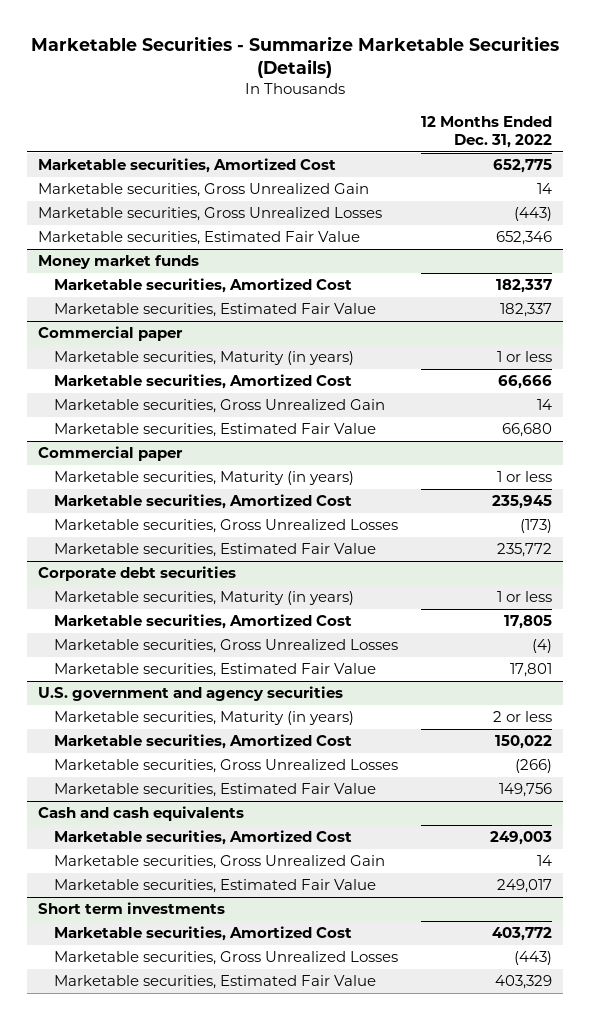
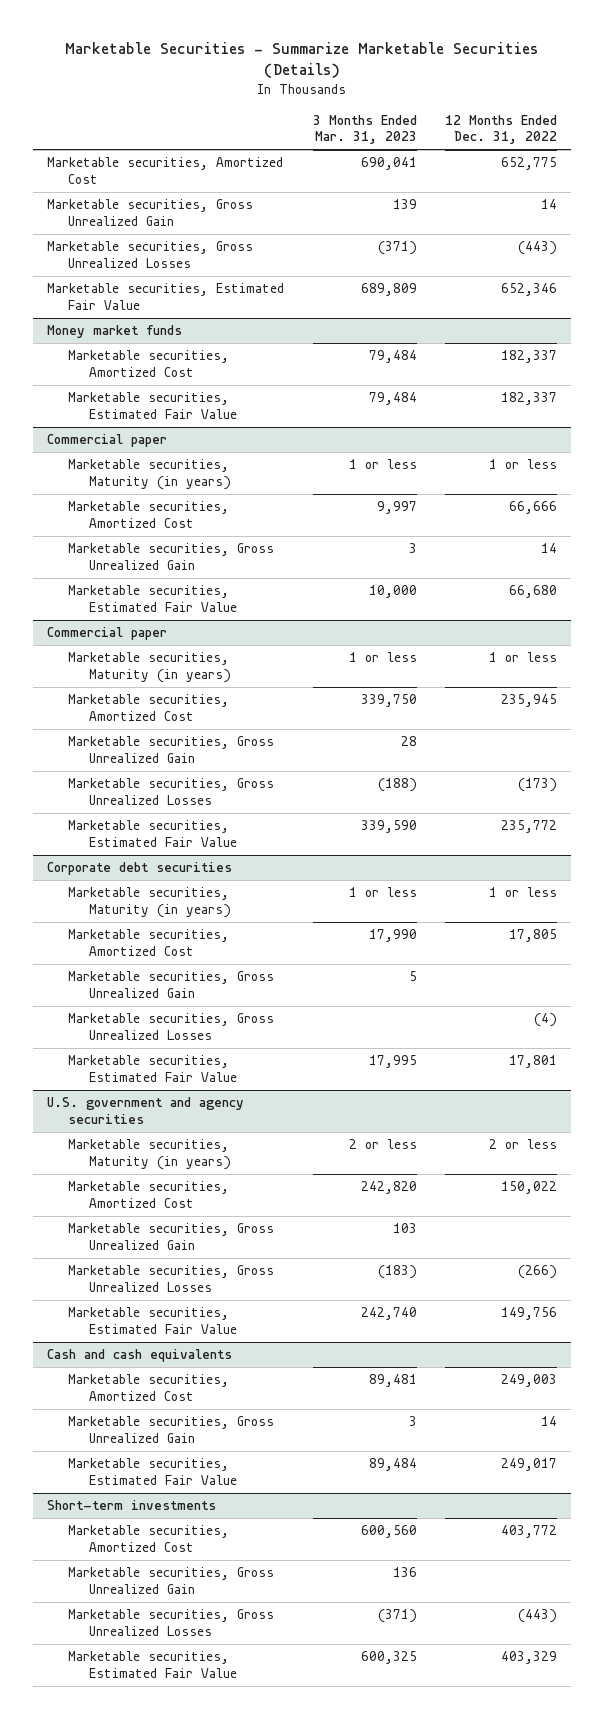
- | 12 Months Ended Dec. 31, 2022
+ | 3 Months Ended Mar. 31, 2023 | 12 Months Ended Dec. 31, 2022
@ Commercial paper
+ Marketable securities, Gross Unrealized Gain | 28 |
@ Corporate debt securities
+ Marketable securities, Gross Unrealized Gain | 5 |
@ U.S. government and agency securities
+ Marketable securities, Gross Unrealized Gain | 103 |
- Short term investments
+ Short-term investments
+ Marketable securities, Gross Unrealized Gain | 136 |

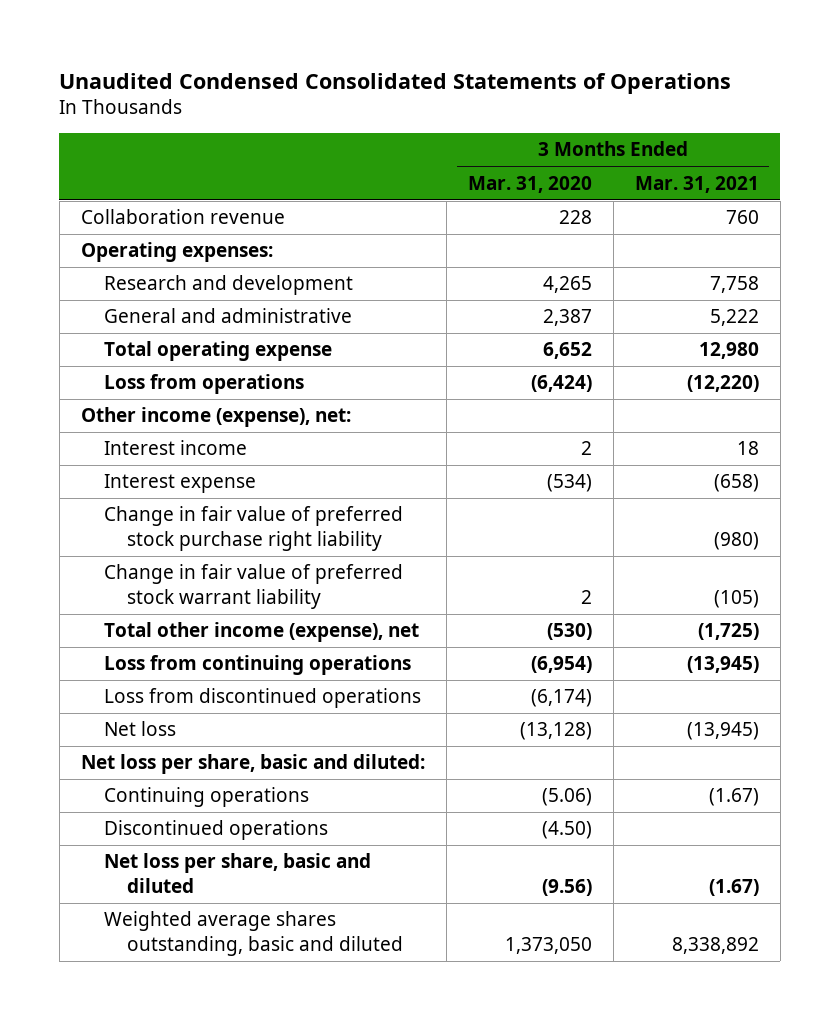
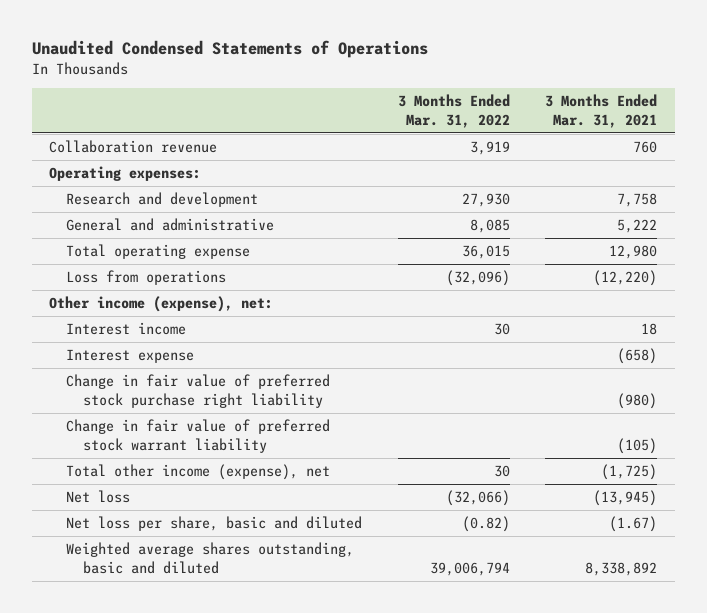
- Unaudited Condensed Consolidated Statements of Operations
+ Unaudited Condensed Statements of Operations
- | 3 Months Ended Mar. 31, 2020 | 3 Months Ended Mar. 31, 2021
+ | 3 Months Ended Mar. 31, 2022 | 3 Months Ended Mar. 31, 2021
- Loss from continuing operations | (6,954) | (13,945)
- Loss from discontinued operations | (6,174) |
- Net loss per share, basic and diluted:
- Continuing operations | (5.06) | (1.67)
- Discontinued operations | (4.50) |

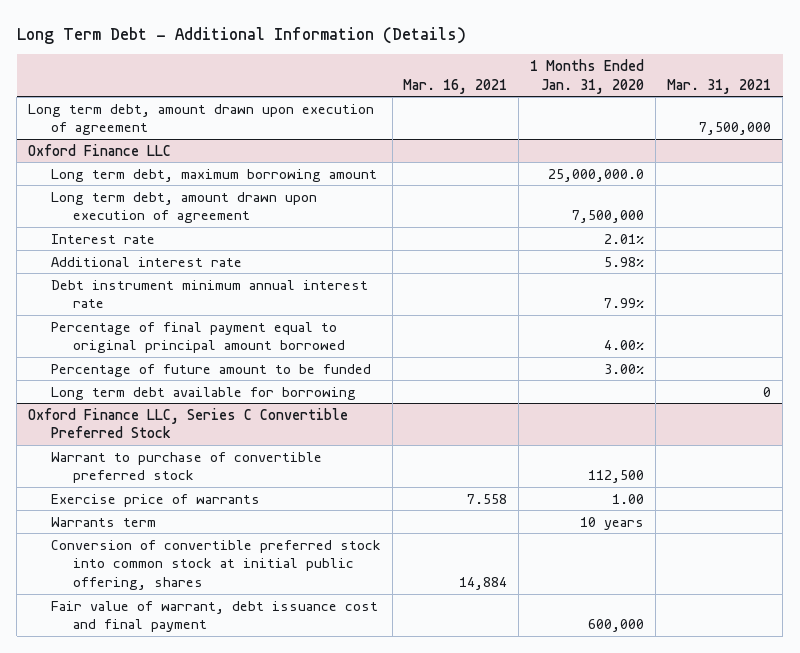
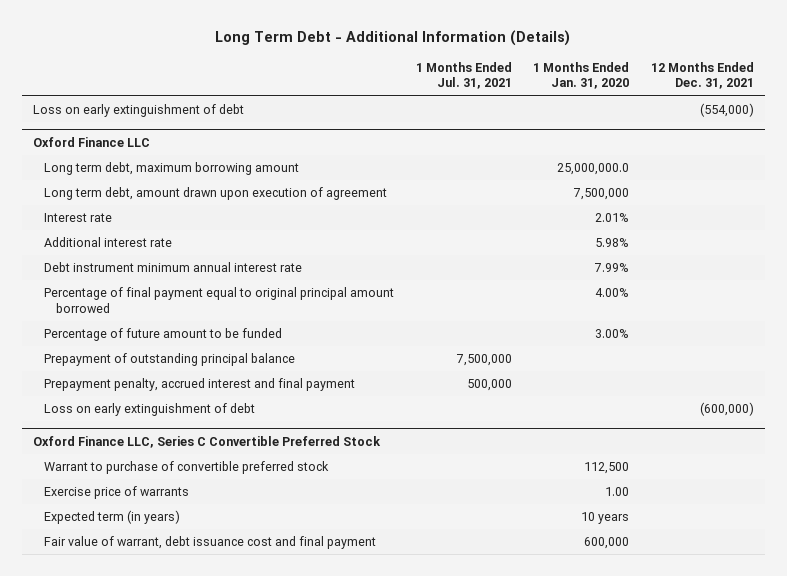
- | Mar. 16, 2021 | 1 Months Ended Jan. 31, 2020 | Mar. 31, 2021
+ | 1 Months Ended Jul. 31, 2021 | 1 Months Ended Jan. 31, 2020 | 12 Months Ended Dec. 31, 2021
- Long term debt, amount drawn upon execution of agreement | | | 7,500,000
+ Loss on early extinguishment of debt | | | (554,000)
@ Oxford Finance LLC
- Long term debt available for borrowing | | | 0
+ Prepayment of outstanding principal balance | 7,500,000 | |
+ Prepayment penalty, accrued interest and final payment | 500,000 | |
+ Loss on early extinguishment of debt | | | (600,000)
@ Oxford Finance LLC, Series C Convertible Preferred Stock
- Warrants term | | 10 years |
- Conversion of convertible preferred stock into common stock at initial public offering, shares | 14,884 | |
+ Expected term (in years) | | 10 years |

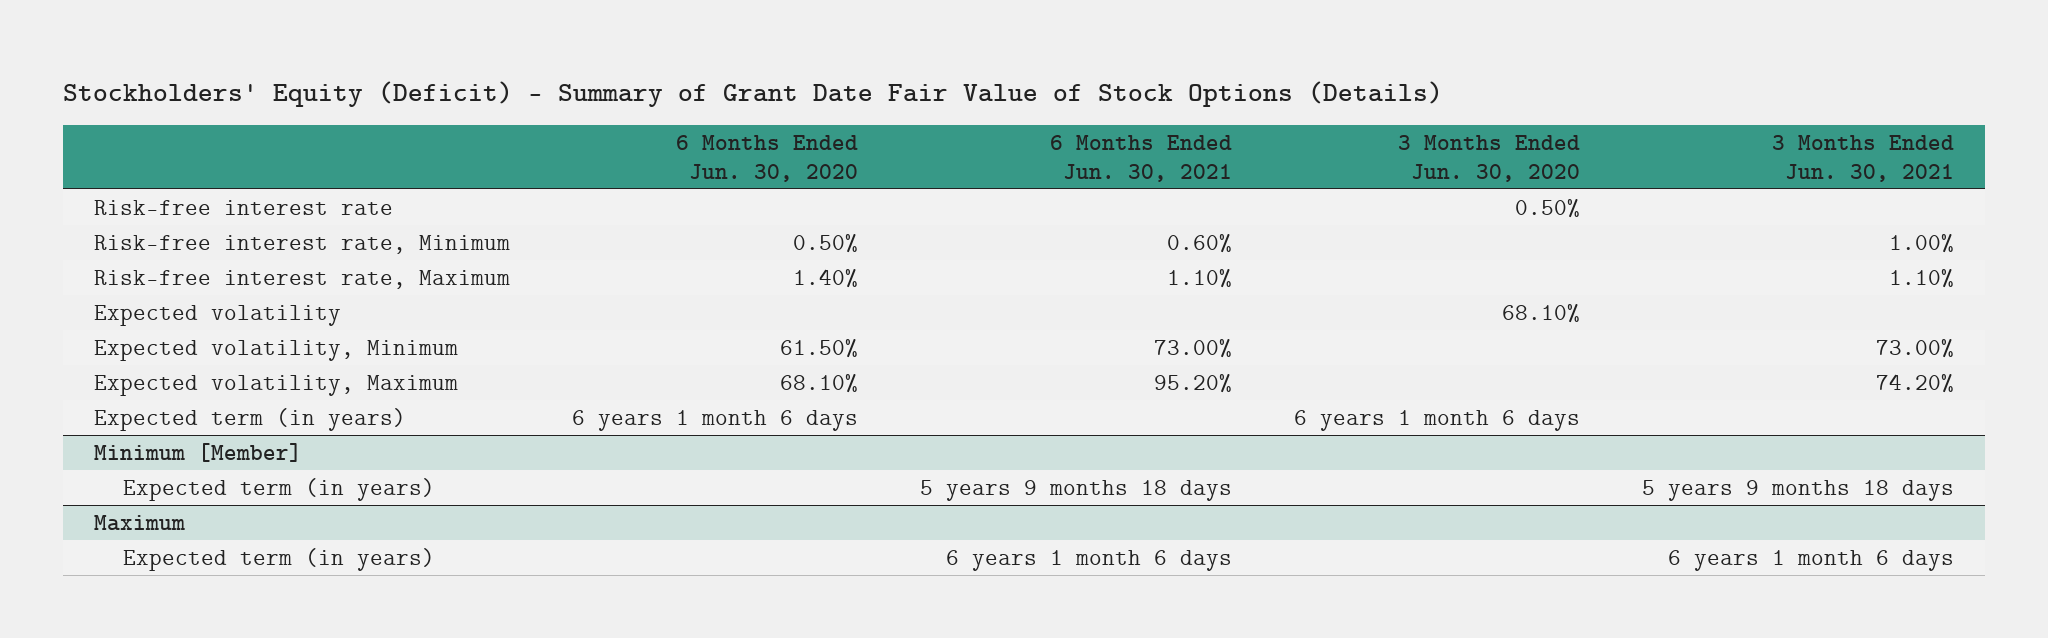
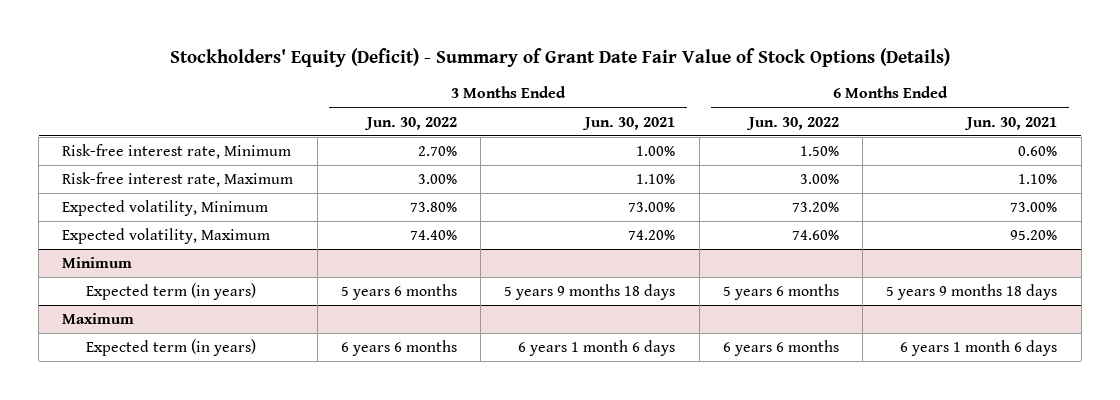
- | 6 Months Ended Jun. 30, 2020 | 6 Months Ended Jun. 30, 2021 | 3 Months Ended Jun. 30, 2020 | 3 Months Ended Jun. 30, 2021
+ | 3 Months Ended Jun. 30, 2022 | 3 Months Ended Jun. 30, 2021 | 6 Months Ended Jun. 30, 2022 | 6 Months Ended Jun. 30, 2021
- Risk-free interest rate | | | 0.50% |
- Expected volatility | | | 68.10% |
- Expected term (in years) | 6 years 1 month 6 days | | 6 years 1 month 6 days |
- Minimum [Member]
+ Minimum

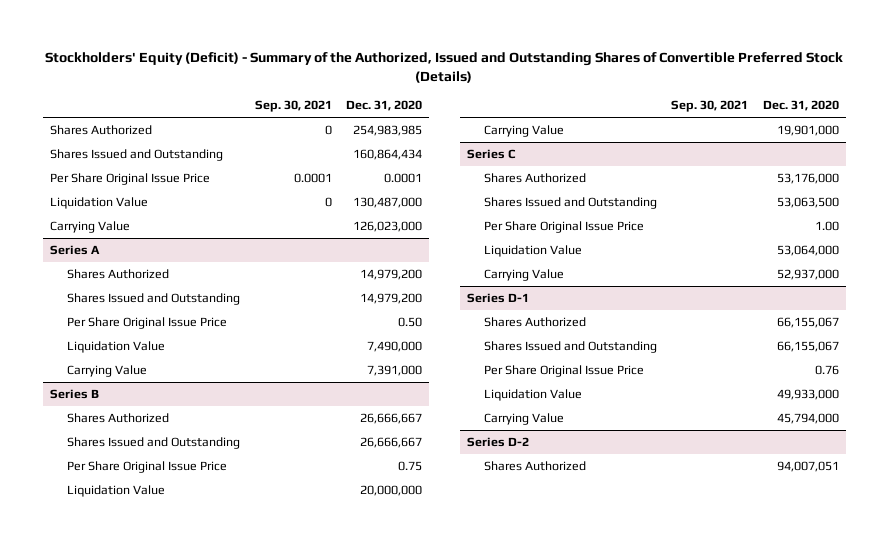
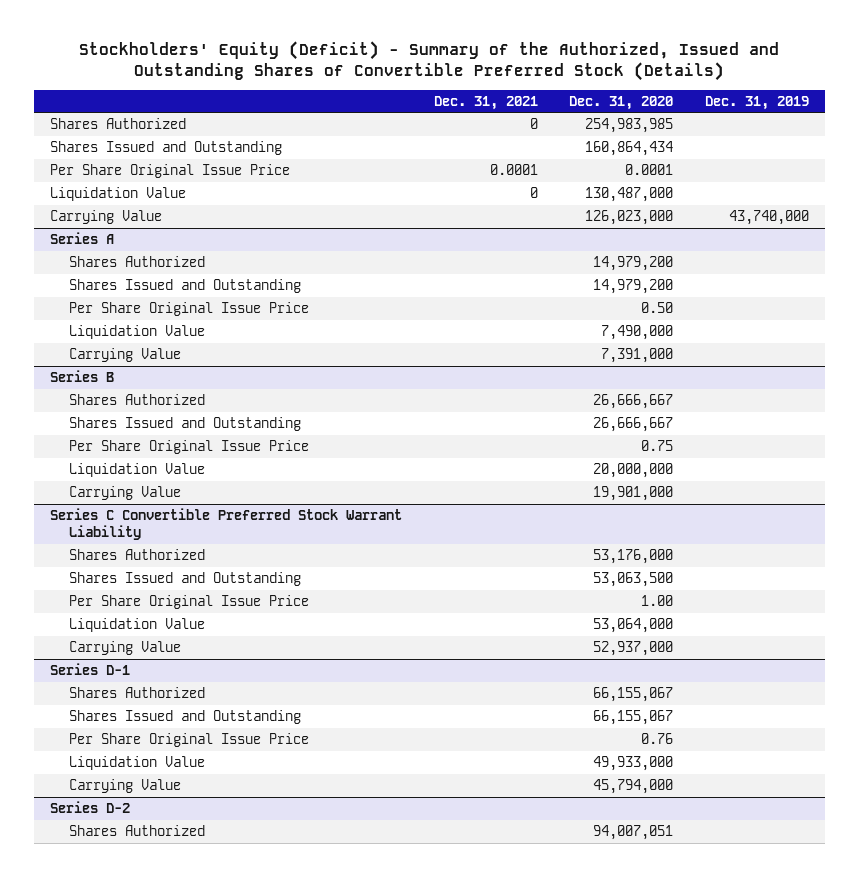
- | Sep. 30, 2021 | Dec. 31, 2020
+ | Dec. 31, 2021 | Dec. 31, 2020 | Dec. 31, 2019
- Series C
+ Series C Convertible Preferred Stock Warrant Liability

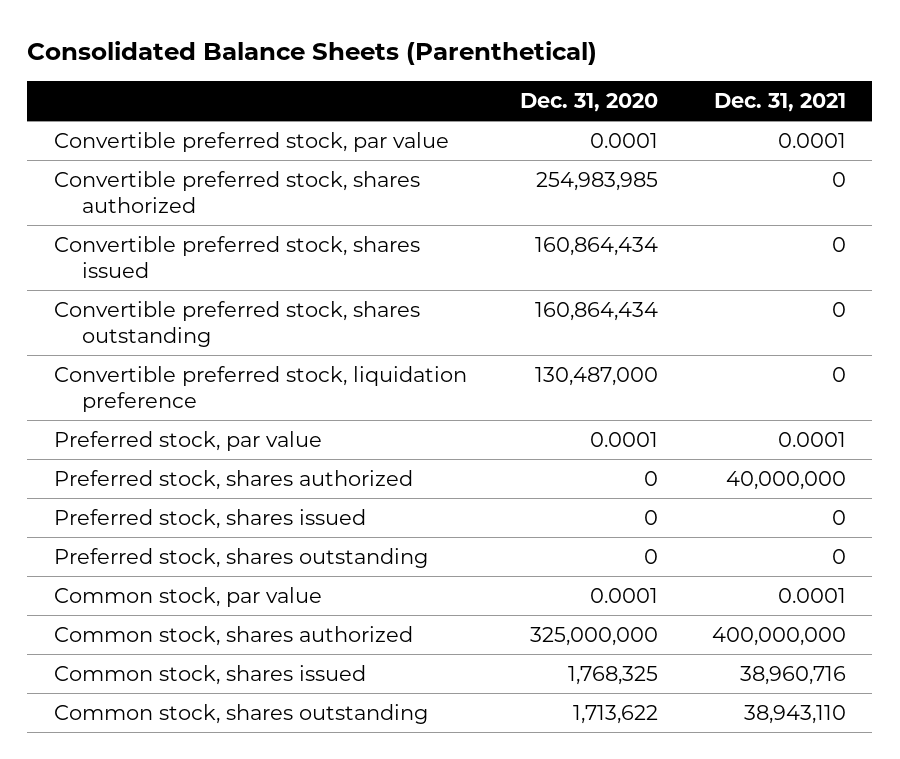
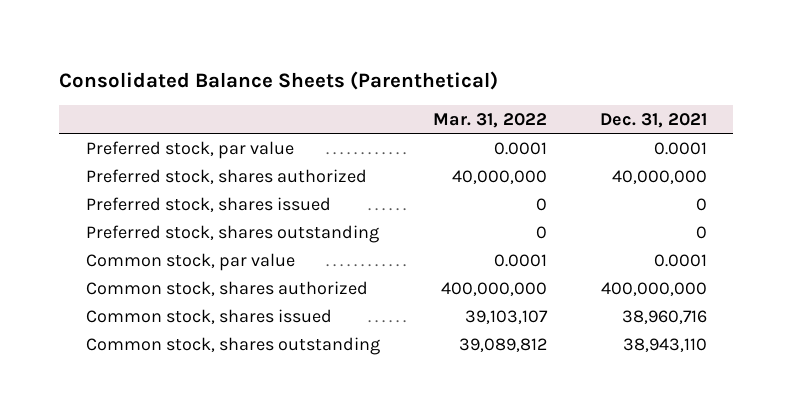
- | Dec. 31, 2020 | Dec. 31, 2021
+ | Mar. 31, 2022 | Dec. 31, 2021
- Convertible preferred stock, par value | 0.0001 | 0.0001
- Convertible preferred stock, shares authorized | 254,983,985 | 0
- Convertible preferred stock, shares issued | 160,864,434 | 0
- Convertible preferred stock, shares outstanding | 160,864,434 | 0
- Convertible preferred stock, liquidation preference | 130,487,000 | 0

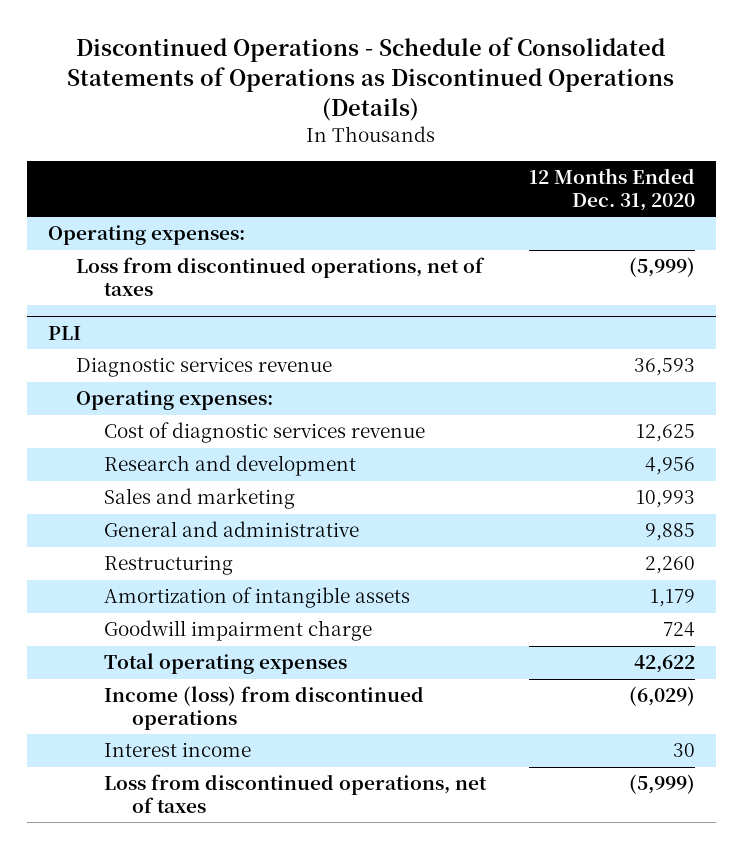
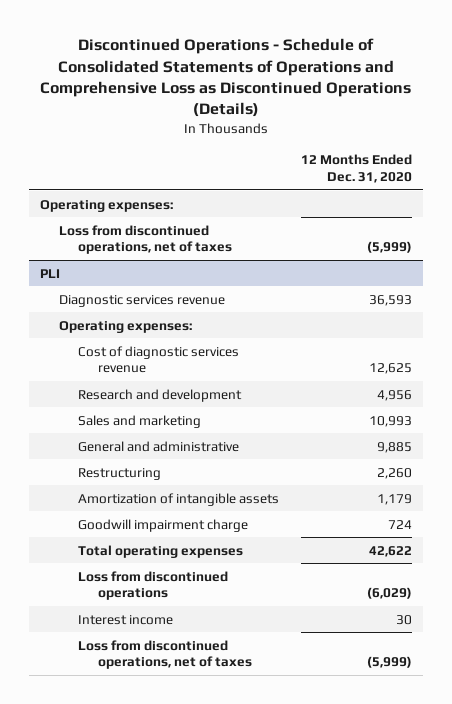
- Discontinued Operations - Schedule of Consolidated Statements of Operations as Discontinued Operations (Details)
+ Discontinued Operations - Schedule of Consolidated Statements of Operations and Comprehensive Loss as Discontinued Operations (Details)
@ PLI
- Income (loss) from discontinued operations | (6,029)
+ Loss from discontinued operations | (6,029)

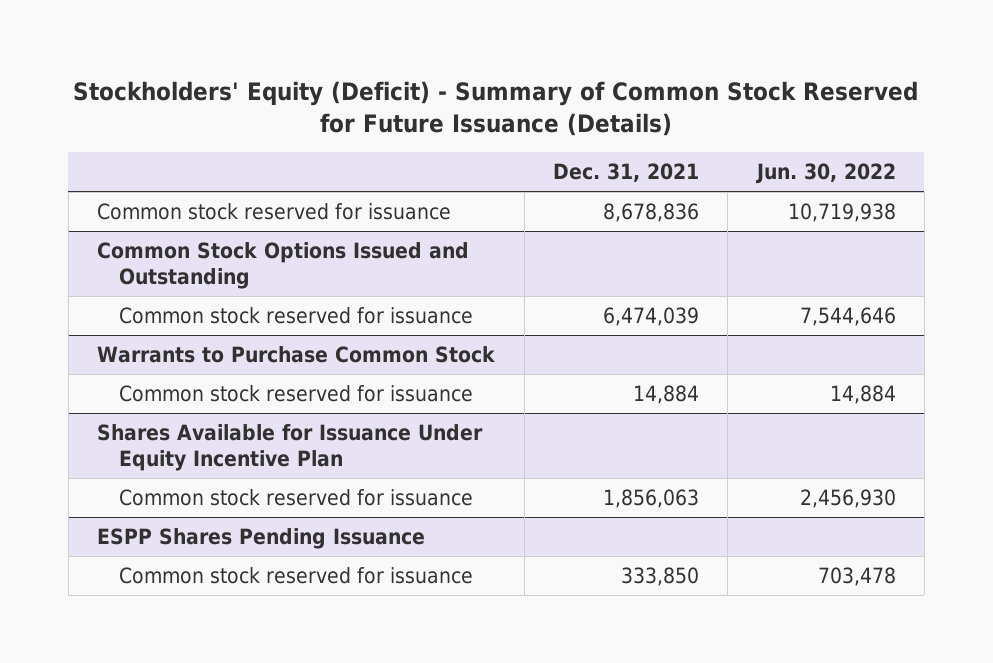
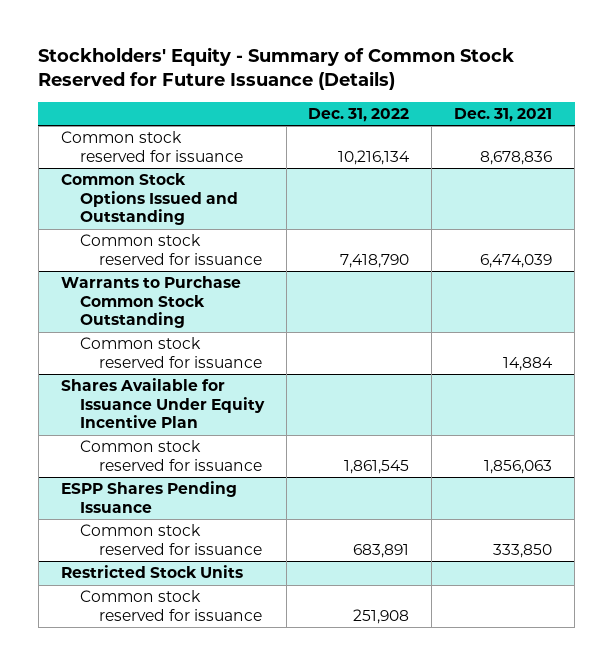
- Stockholders' Equity (Deficit) - Summary of Common Stock Reserved for Future Issuance (Details)
+ Stockholders' Equity - Summary of Common Stock Reserved for Future Issuance (Details)
- | Dec. 31, 2021 | Jun. 30, 2022
+ | Dec. 31, 2022 | Dec. 31, 2021
- Warrants to Purchase Common Stock
+ Warrants to Purchase Common Stock Outstanding
+ Restricted Stock Units
+ Common stock reserved for issuance | 251,908 |

